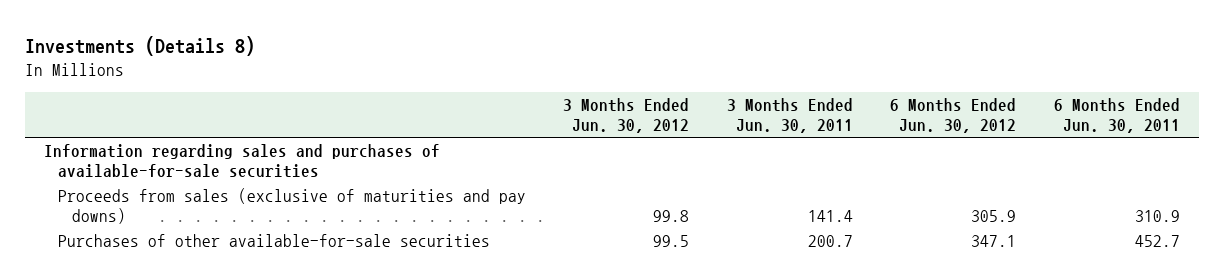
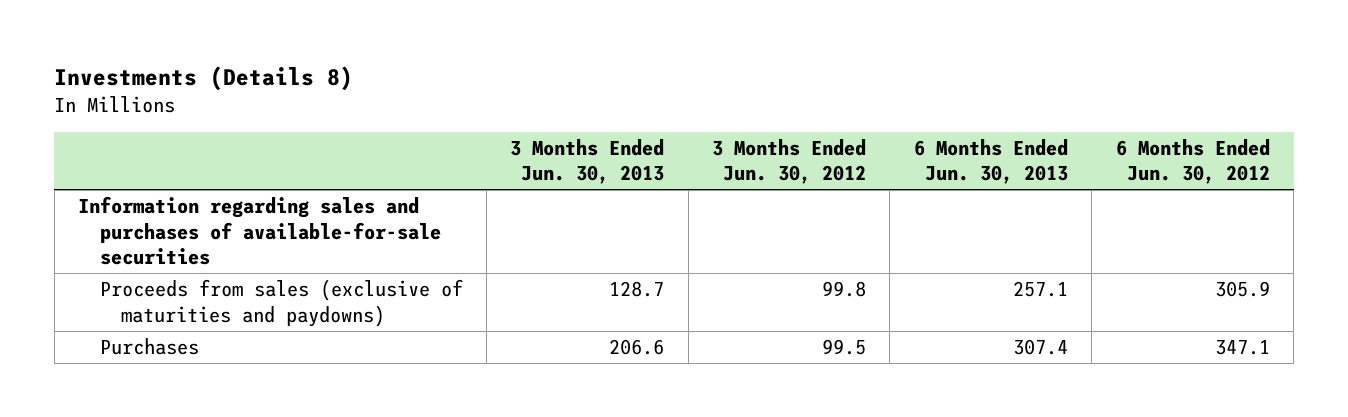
- | 3 Months Ended Jun. 30, 2012 | 3 Months Ended Jun. 30, 2011 | 6 Months Ended Jun. 30, 2012 | 6 Months Ended Jun. 30, 2011
+ | 3 Months Ended Jun. 30, 2013 | 3 Months Ended Jun. 30, 2012 | 6 Months Ended Jun. 30, 2013 | 6 Months Ended Jun. 30, 2012
- Proceeds from sales (exclusive of maturities and pay downs) | 99.8 | 141.4 | 305.9 | 310.9
- Purchases of other available-for-sale securities | 99.5 | 200.7 | 347.1 | 452.7
+ Proceeds from sales (exclusive of maturities and paydowns) | 128.7 | 99.8 | 257.1 | 305.9
+ Purchases | 206.6 | 99.5 | 307.4 | 347.1

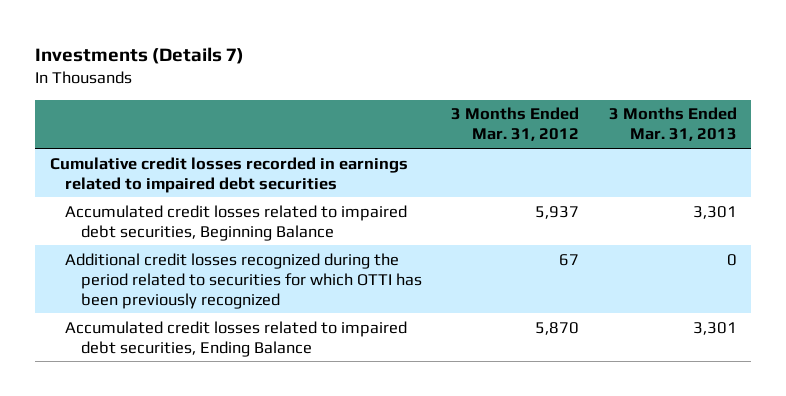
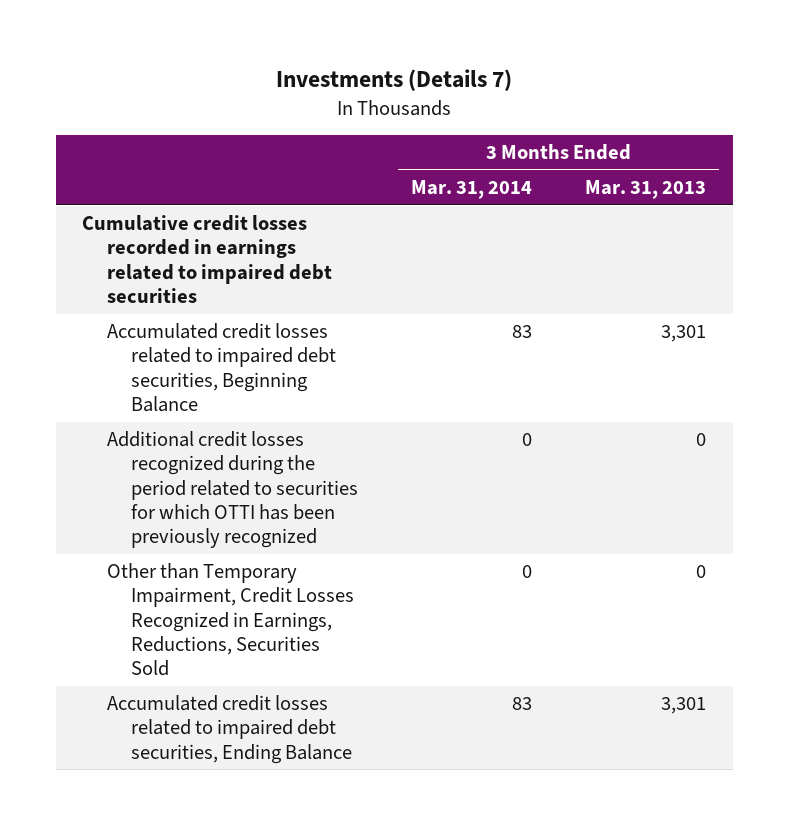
- | 3 Months Ended Mar. 31, 2012 | 3 Months Ended Mar. 31, 2013
+ | 3 Months Ended Mar. 31, 2014 | 3 Months Ended Mar. 31, 2013
+ Other than Temporary Impairment, Credit Losses Recognized in Earnings, Reductions, Securities Sold | 0 | 0

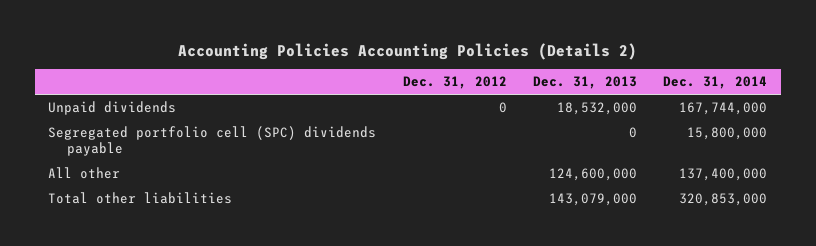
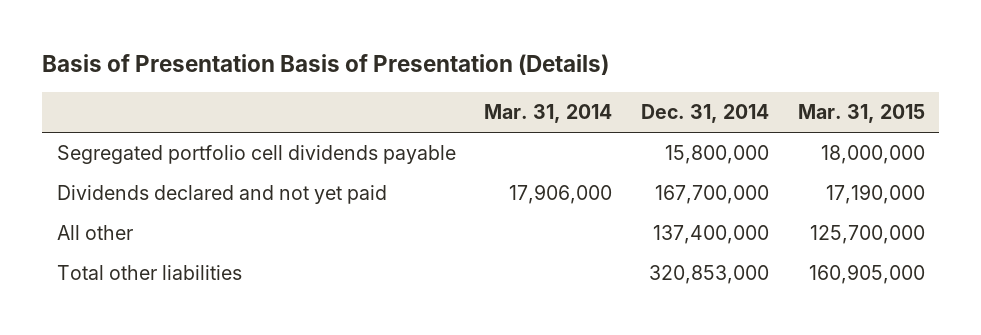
- Accounting Policies Accounting Policies (Details 2)
+ Basis of Presentation Basis of Presentation (Details)
- | Dec. 31, 2012 | Dec. 31, 2013 | Dec. 31, 2014
+ | Mar. 31, 2014 | Dec. 31, 2014 | Mar. 31, 2015
- Unpaid dividends | 0 | 18,532,000 | 167,744,000
- Segregated portfolio cell (SPC) dividends payable | | 0 | 15,800,000
+ Segregated portfolio cell dividends payable | | 15,800,000 | 18,000,000
+ Dividends declared and not yet paid | 17,906,000 | 167,700,000 | 17,190,000

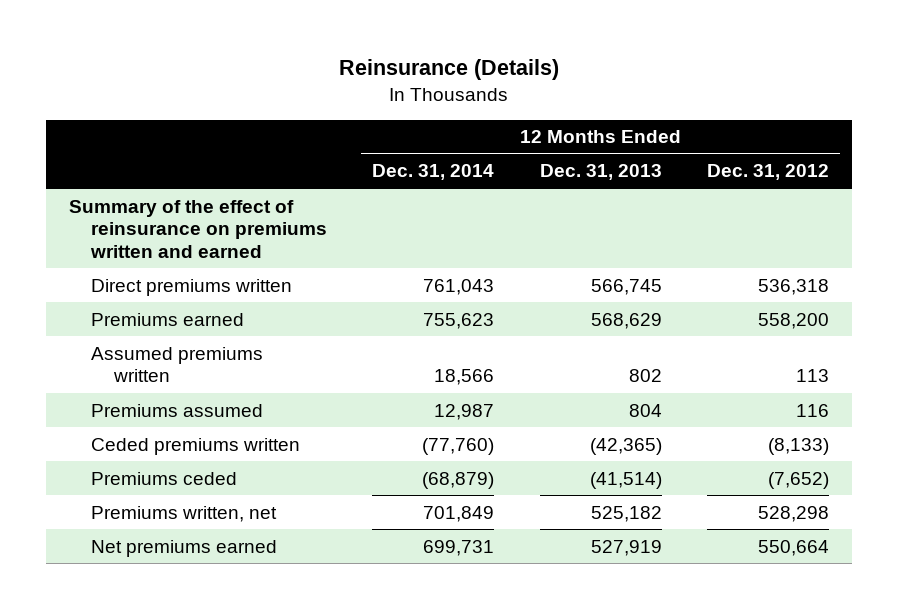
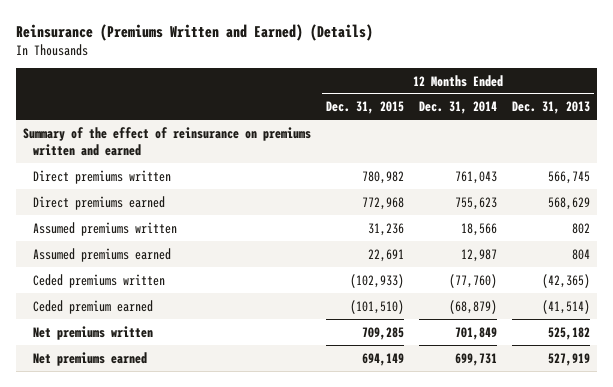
- Reinsurance (Details)
+ Reinsurance (Premiums Written and Earned) (Details)
- | 12 Months Ended Dec. 31, 2014 | 12 Months Ended Dec. 31, 2013 | 12 Months Ended Dec. 31, 2012
+ | 12 Months Ended Dec. 31, 2015 | 12 Months Ended Dec. 31, 2014 | 12 Months Ended Dec. 31, 2013
- Premiums earned | 755,623 | 568,629 | 558,200
+ Direct premiums earned | 772,968 | 755,623 | 568,629
- Premiums assumed | 12,987 | 804 | 116
+ Assumed premiums earned | 22,691 | 12,987 | 804
- Premiums ceded | (68,879) | (41,514) | (7,652)
- Premiums written, net | 701,849 | 525,182 | 528,298
+ Ceded premium earned | (101,510) | (68,879) | (41,514)
+ Net premiums written | 709,285 | 701,849 | 525,182

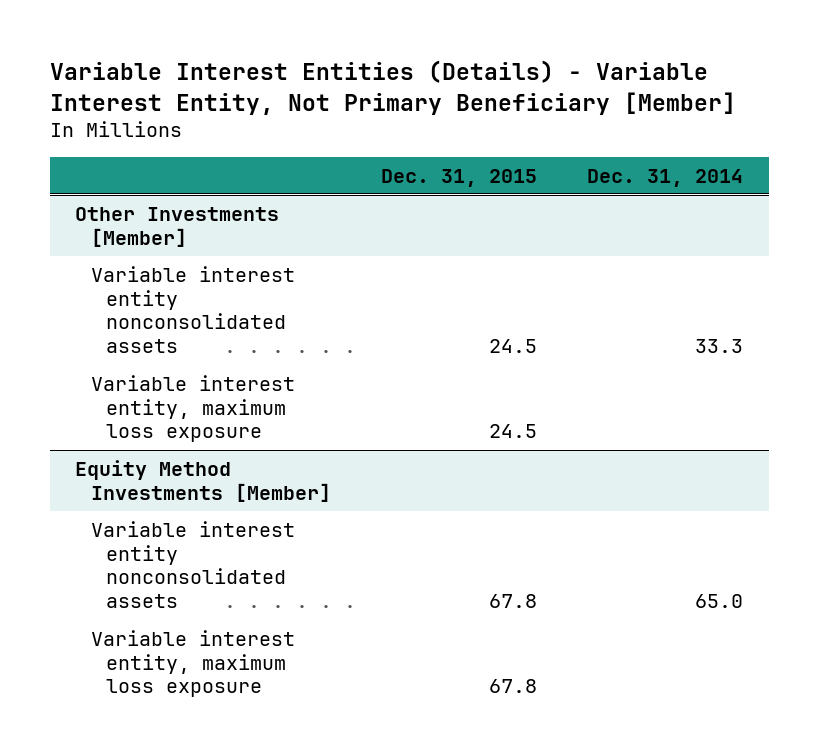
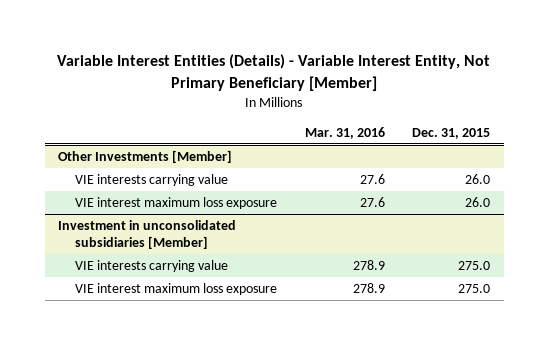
- | Dec. 31, 2015 | Dec. 31, 2014
+ | Mar. 31, 2016 | Dec. 31, 2015
@ Other Investments [Member]
- Variable interest entity nonconsolidated assets | 24.5 | 33.3
- Variable interest entity, maximum loss exposure | 24.5 |
- Equity Method Investments [Member]
- Variable interest entity nonconsolidated assets | 67.8 | 65.0
- Variable interest entity, maximum loss exposure | 67.8 |
@ Other Investments [Member]
+ VIE interests carrying value | 27.6 | 26.0
+ VIE interest maximum loss exposure | 27.6 | 26.0
+ Investment in unconsolidated subsidiaries [Member]
+ VIE interests carrying value | 278.9 | 275.0
+ VIE interest maximum loss exposure | 278.9 | 275.0

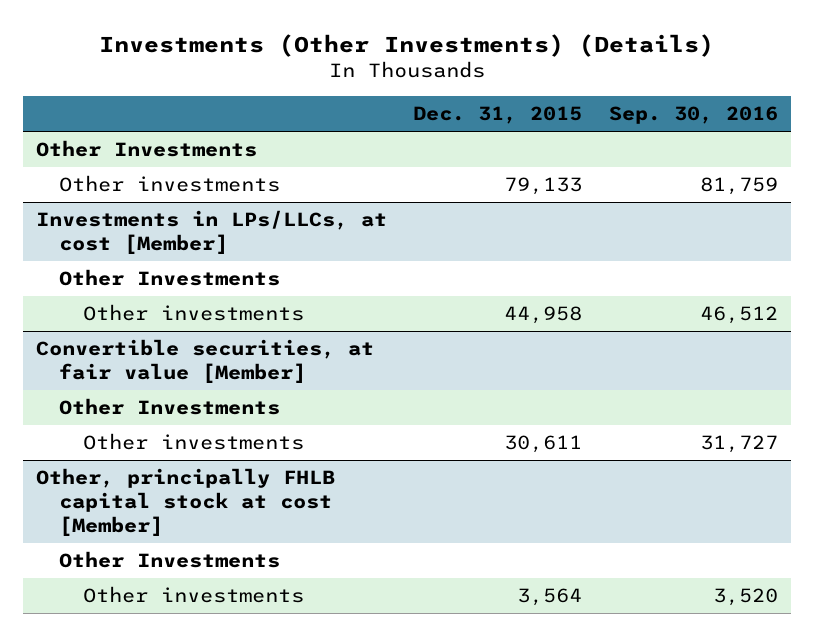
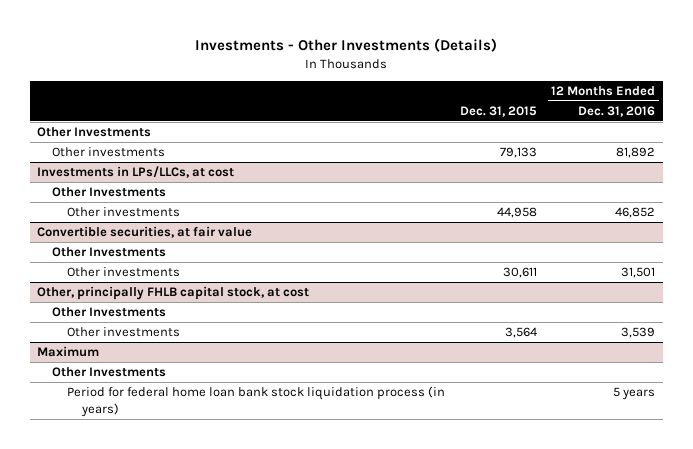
- Investments (Other Investments) (Details)
+ Investments - Other Investments (Details)
- | Dec. 31, 2015 | Sep. 30, 2016
+ | Dec. 31, 2015 | 12 Months Ended Dec. 31, 2016
- Investments in LPs/LLCs, at cost [Member]
+ Investments in LPs/LLCs, at cost
- Convertible securities, at fair value [Member]
+ Convertible securities, at fair value
- Other, principally FHLB capital stock at cost [Member]
+ Other, principally FHLB capital stock, at cost
+ Maximum
+ Other Investments
+ Period for federal home loan bank stock liquidation process (in years) | | 5 years

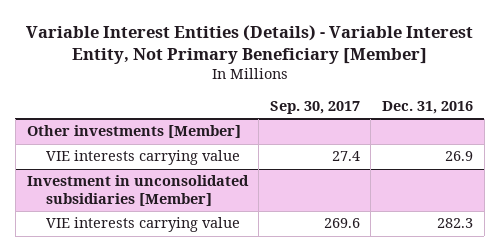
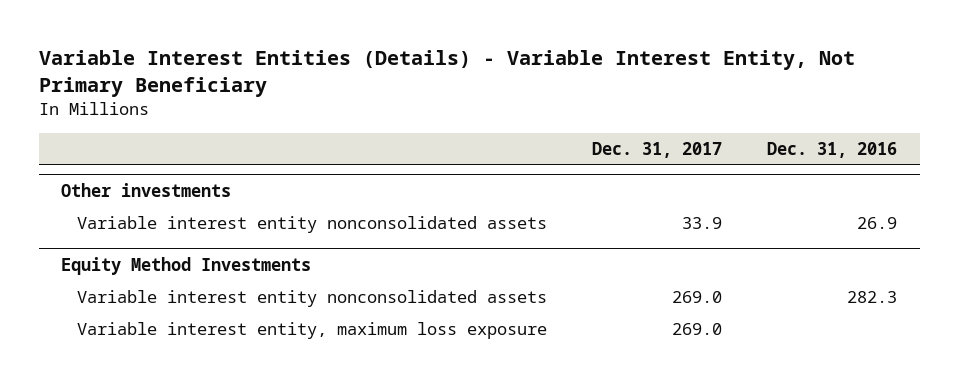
- Variable Interest Entities (Details) - Variable Interest Entity, Not Primary Beneficiary [Member]
+ Variable Interest Entities (Details) - Variable Interest Entity, Not Primary Beneficiary
- | Sep. 30, 2017 | Dec. 31, 2016
+ | Dec. 31, 2017 | Dec. 31, 2016
- Other investments [Member]
- VIE interests carrying value | 27.4 | 26.9
- Investment in unconsolidated subsidiaries [Member]
- VIE interests carrying value | 269.6 | 282.3
+ Other investments
+ Variable interest entity nonconsolidated assets | 33.9 | 26.9
+ Equity Method Investments
+ Variable interest entity nonconsolidated assets | 269.0 | 282.3
+ Variable interest entity, maximum loss exposure | 269.0 |

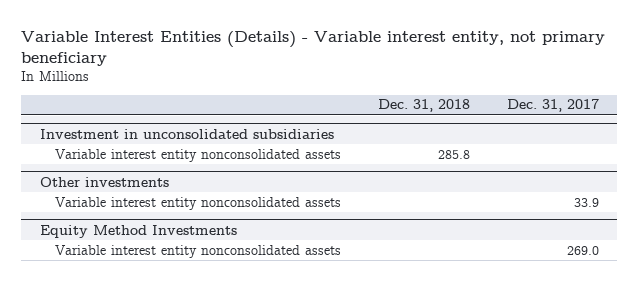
- Variable Interest Entities (Details) - Variable Interest Entity, Not Primary Beneficiary
+ Variable Interest Entities (Details) - Variable interest entity, not primary beneficiary
- | Dec. 31, 2017 | Dec. 31, 2016
+ | Dec. 31, 2018 | Dec. 31, 2017
+ Investment in unconsolidated subsidiaries
+ Variable interest entity nonconsolidated assets | 285.8 |
@ Equity Method Investments
- Variable interest entity, maximum loss exposure | 269.0 |

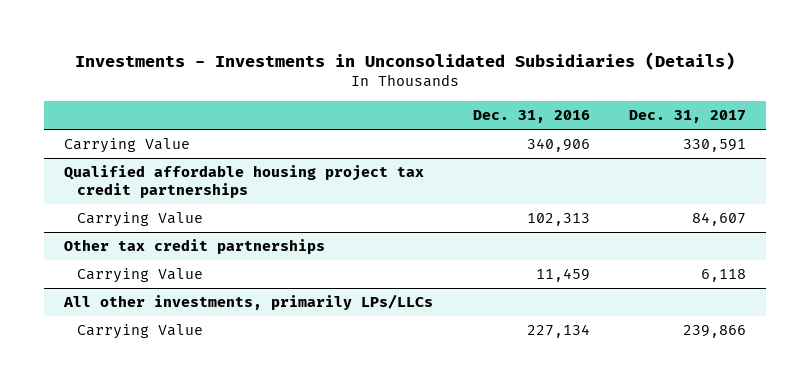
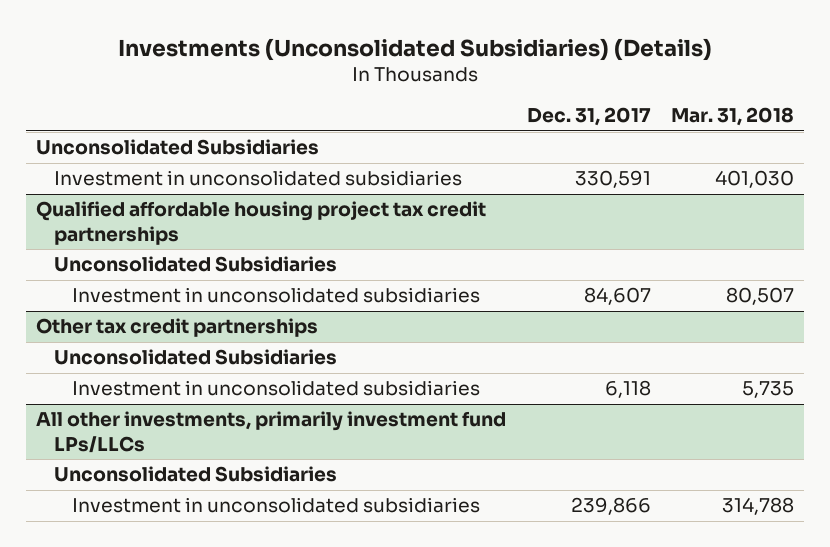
- Investments - Investments in Unconsolidated Subsidiaries (Details)
+ Investments (Unconsolidated Subsidiaries) (Details)
- | Dec. 31, 2016 | Dec. 31, 2017
+ | Dec. 31, 2017 | Mar. 31, 2018
- Carrying Value | 340,906 | 330,591
+ Unconsolidated Subsidiaries
+ Investment in unconsolidated subsidiaries | 330,591 | 401,030
@ Qualified affordable housing project tax credit partnerships
- Carrying Value | 102,313 | 84,607
+ Unconsolidated Subsidiaries
+ Investment in unconsolidated subsidiaries | 84,607 | 80,507
@ Other tax credit partnerships
- Carrying Value | 11,459 | 6,118
- All other investments, primarily LPs/LLCs
- Carrying Value | 227,134 | 239,866
@ Other tax credit partnerships
+ Unconsolidated Subsidiaries
+ Investment in unconsolidated subsidiaries | 6,118 | 5,735
+ All other investments, primarily investment fund LPs/LLCs
+ Unconsolidated Subsidiaries
+ Investment in unconsolidated subsidiaries | 239,866 | 314,788

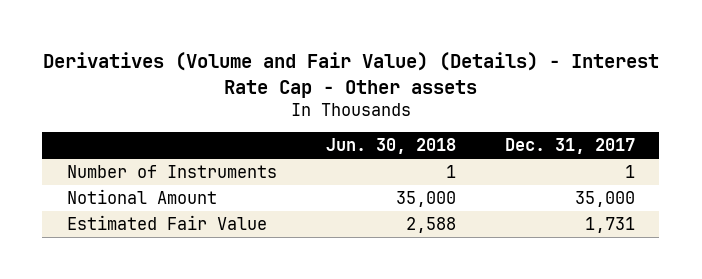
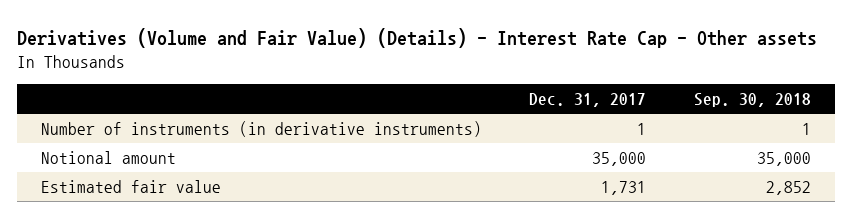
- | Jun. 30, 2018 | Dec. 31, 2017
+ | Dec. 31, 2017 | Sep. 30, 2018
- Number of Instruments | 1 | 1
- Notional Amount | 35,000 | 35,000
- Estimated Fair Value | 2,588 | 1,731
+ Number of instruments (in derivative instruments) | 1 | 1
+ Notional amount | 35,000 | 35,000
+ Estimated fair value | 1,731 | 2,852

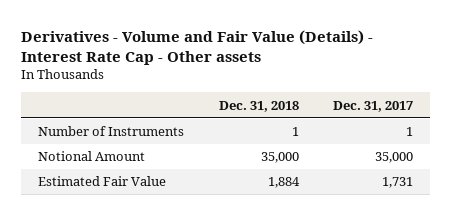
- Derivatives (Volume and Fair Value) (Details) - Interest Rate Cap - Other assets
+ Derivatives - Volume and Fair Value (Details) - Interest Rate Cap - Other assets
- | Dec. 31, 2017 | Sep. 30, 2018
+ | Dec. 31, 2018 | Dec. 31, 2017
- Number of instruments (in derivative instruments) | 1 | 1
- Notional amount | 35,000 | 35,000
- Estimated fair value | 1,731 | 2,852
+ Number of Instruments | 1 | 1
+ Notional Amount | 35,000 | 35,000
+ Estimated Fair Value | 1,884 | 1,731

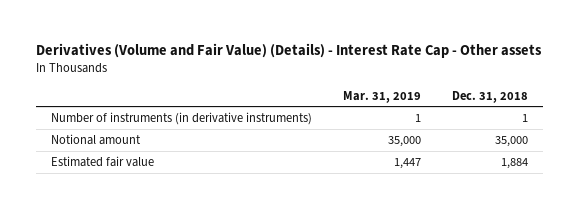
- Derivatives - Volume and Fair Value (Details) - Interest Rate Cap - Other assets
+ Derivatives (Volume and Fair Value) (Details) - Interest Rate Cap - Other assets
- | Dec. 31, 2018 | Dec. 31, 2017
+ | Mar. 31, 2019 | Dec. 31, 2018
- Number of Instruments | 1 | 1
- Notional Amount | 35,000 | 35,000
- Estimated Fair Value | 1,884 | 1,731
+ Number of instruments (in derivative instruments) | 1 | 1
+ Notional amount | 35,000 | 35,000
+ Estimated fair value | 1,447 | 1,884

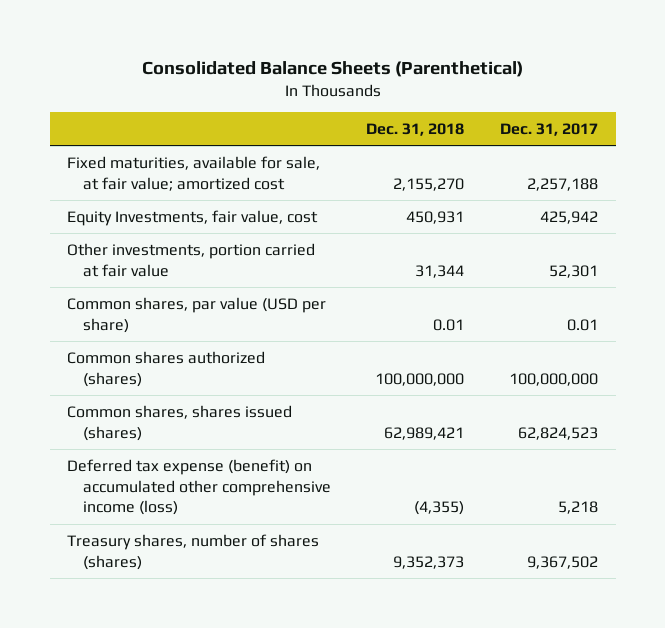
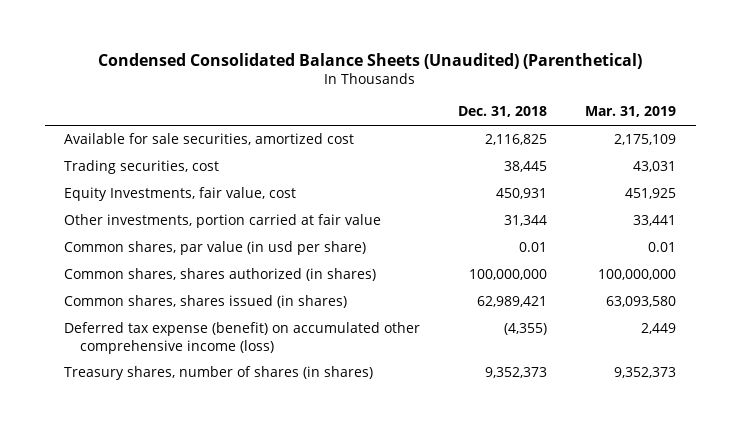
- Consolidated Balance Sheets (Parenthetical)
+ Condensed Consolidated Balance Sheets (Unaudited) (Parenthetical)
- | Dec. 31, 2018 | Dec. 31, 2017
+ | Dec. 31, 2018 | Mar. 31, 2019
- Fixed maturities, available for sale, at fair value; amortized cost | 2,155,270 | 2,257,188
+ Available for sale securities, amortized cost | 2,116,825 | 2,175,109
+ Trading securities, cost | 38,445 | 43,031
- Common shares, par value (USD per share) | 0.01 | 0.01
- Common shares authorized (shares) | 100,000,000 | 100,000,000
- Common shares, shares issued (shares) | 62,989,421 | 62,824,523
+ Common shares, par value (in usd per share) | 0.01 | 0.01
+ Common shares, shares authorized (in shares) | 100,000,000 | 100,000,000
+ Common shares, shares issued (in shares) | 62,989,421 | 63,093,580
- Treasury shares, number of shares (shares) | 9,352,373 | 9,367,502
+ Treasury shares, number of shares (in shares) | 9,352,373 | 9,352,373

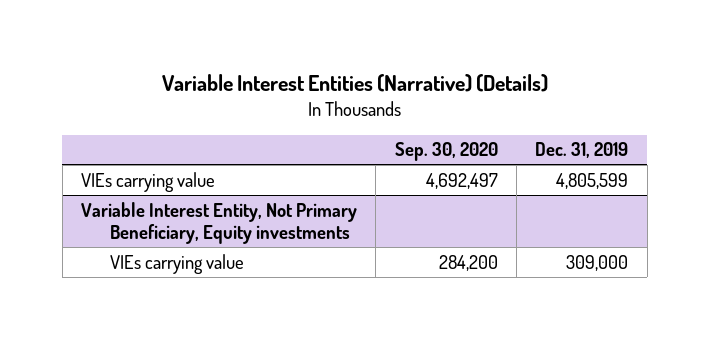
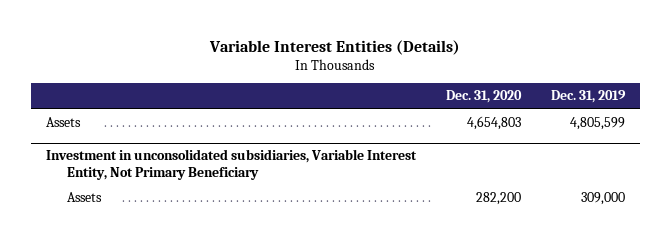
- Variable Interest Entities (Narrative) (Details)
+ Variable Interest Entities (Details)
- | Sep. 30, 2020 | Dec. 31, 2019
+ | Dec. 31, 2020 | Dec. 31, 2019
- VIEs carrying value | 4,692,497 | 4,805,599
- Variable Interest Entity, Not Primary Beneficiary, Equity investments
- VIEs carrying value | 284,200 | 309,000
+ Assets | 4,654,803 | 4,805,599
+ Investment in unconsolidated subsidiaries, Variable Interest Entity, Not Primary Beneficiary
+ Assets | 282,200 | 309,000

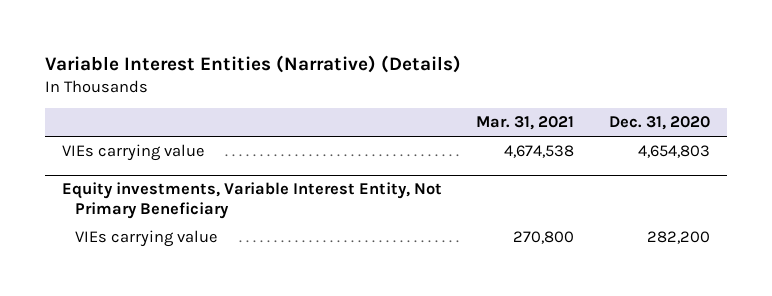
- Variable Interest Entities (Details)
+ Variable Interest Entities (Narrative) (Details)
- | Dec. 31, 2020 | Dec. 31, 2019
+ | Mar. 31, 2021 | Dec. 31, 2020
- Assets | 4,654,803 | 4,805,599
- Investment in unconsolidated subsidiaries, Variable Interest Entity, Not Primary Beneficiary
- Assets | 282,200 | 309,000
+ VIEs carrying value | 4,674,538 | 4,654,803
+ Equity investments, Variable Interest Entity, Not Primary Beneficiary
+ VIEs carrying value | 270,800 | 282,200

